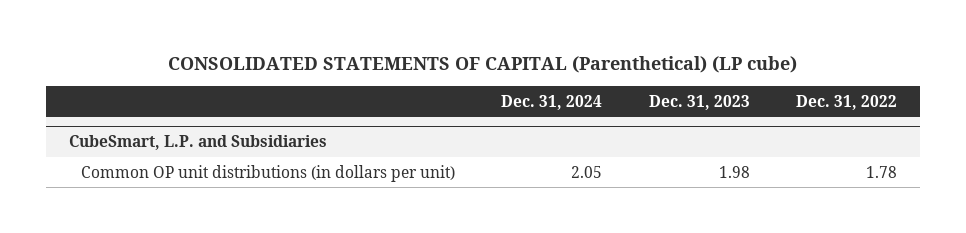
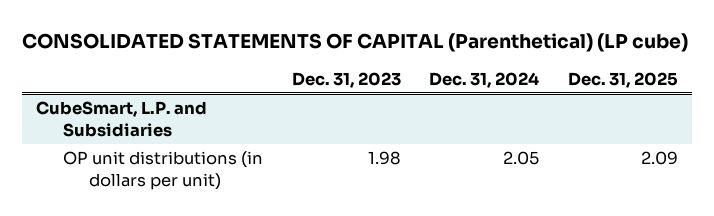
- | Dec. 31, 2024 | Dec. 31, 2023 | Dec. 31, 2022
+ | Dec. 31, 2023 | Dec. 31, 2024 | Dec. 31, 2025
@ CubeSmart, L.P. and Subsidiaries
- Common OP unit distributions (in dollars per unit) | 2.05 | 1.98 | 1.78
+ OP unit distributions (in dollars per unit) | 1.98 | 2.05 | 2.09

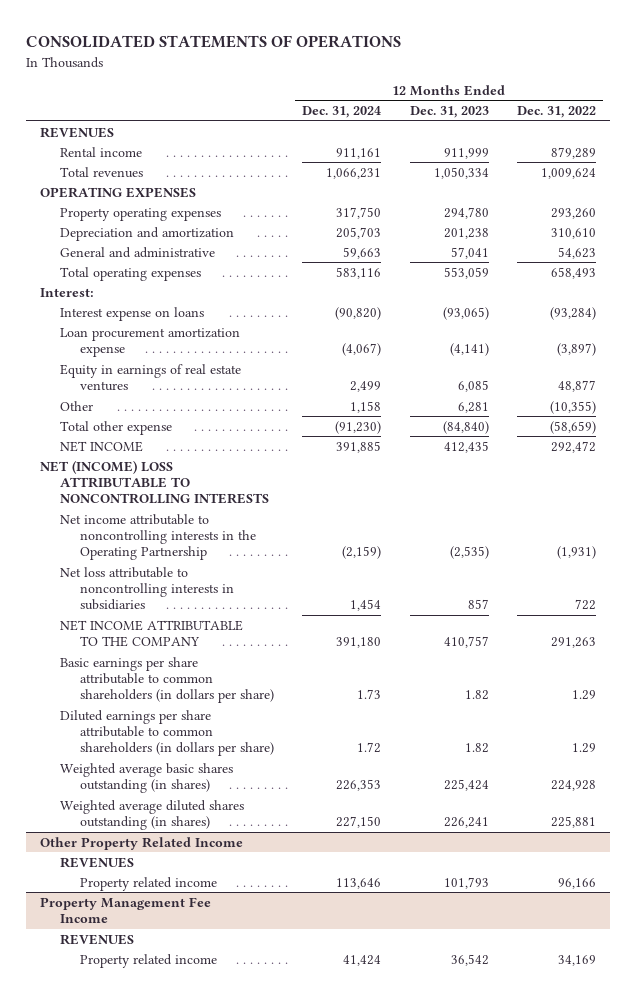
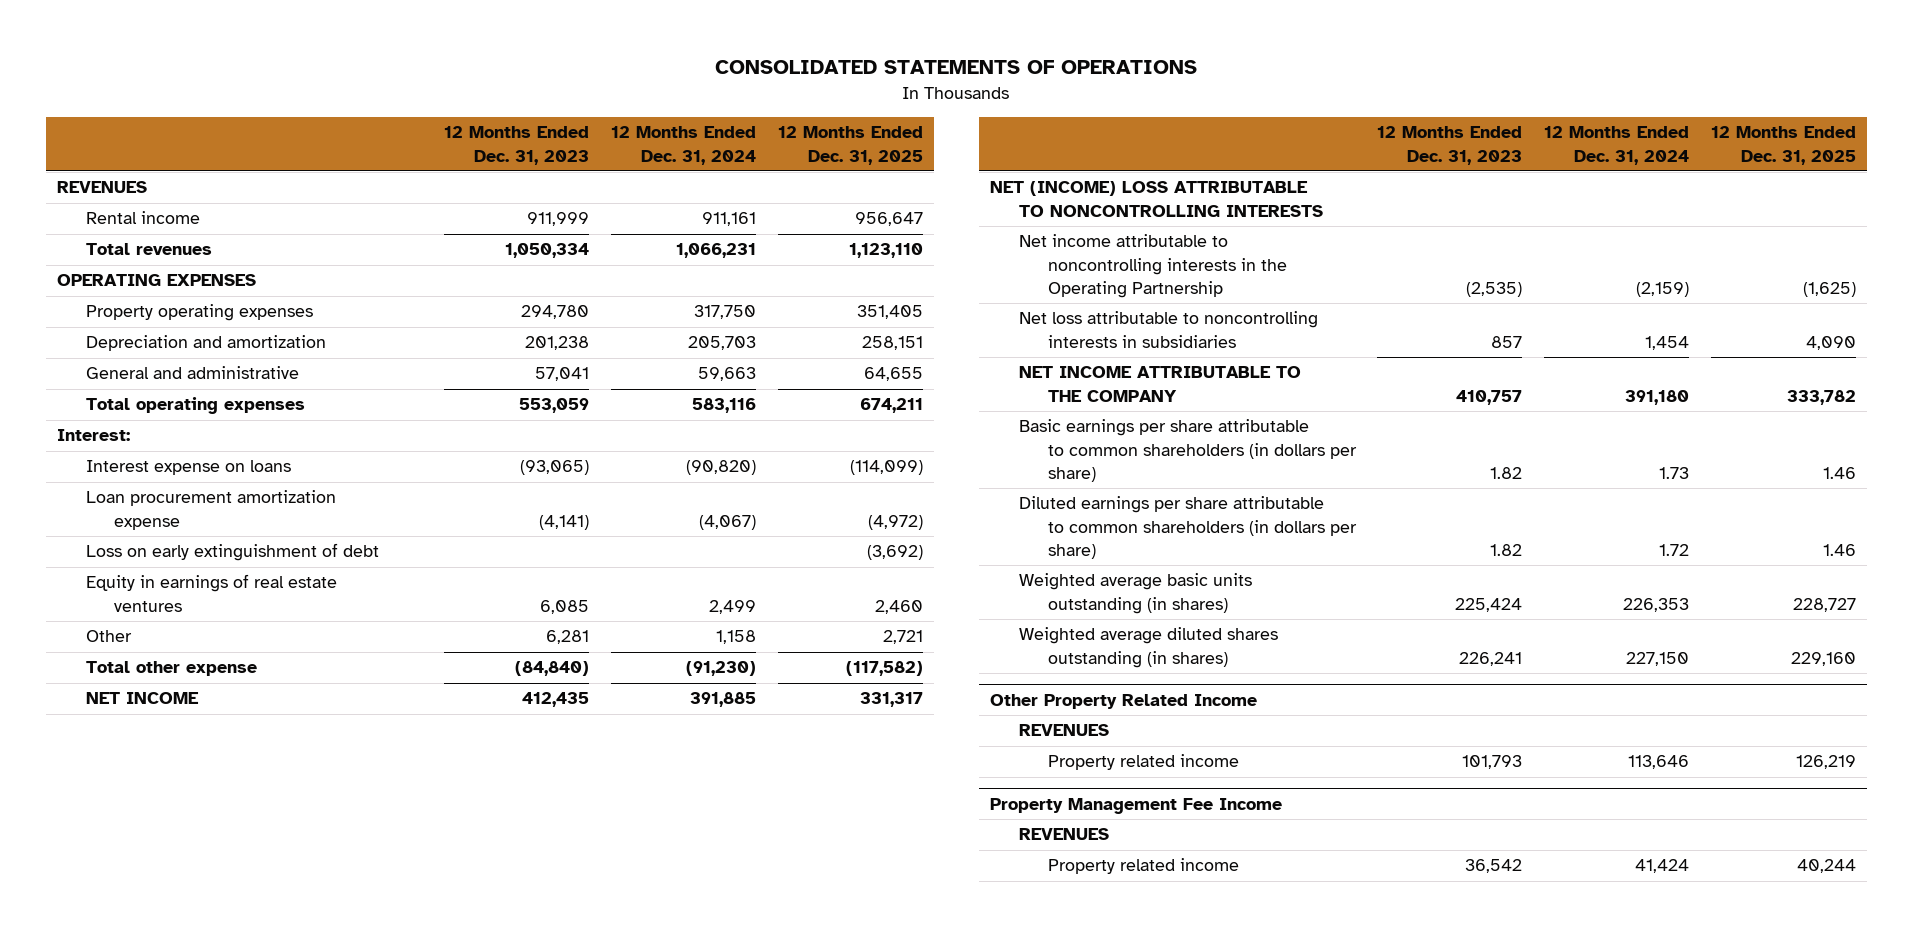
- | 12 Months Ended Dec. 31, 2024 | 12 Months Ended Dec. 31, 2023 | 12 Months Ended Dec. 31, 2022
+ | 12 Months Ended Dec. 31, 2023 | 12 Months Ended Dec. 31, 2024 | 12 Months Ended Dec. 31, 2025
+ Loss on early extinguishment of debt | | | (3,692)
- Weighted average basic shares outstanding (in shares) | 226,353 | 225,424 | 224,928
+ Weighted average basic units outstanding (in shares) | 225,424 | 226,353 | 228,727

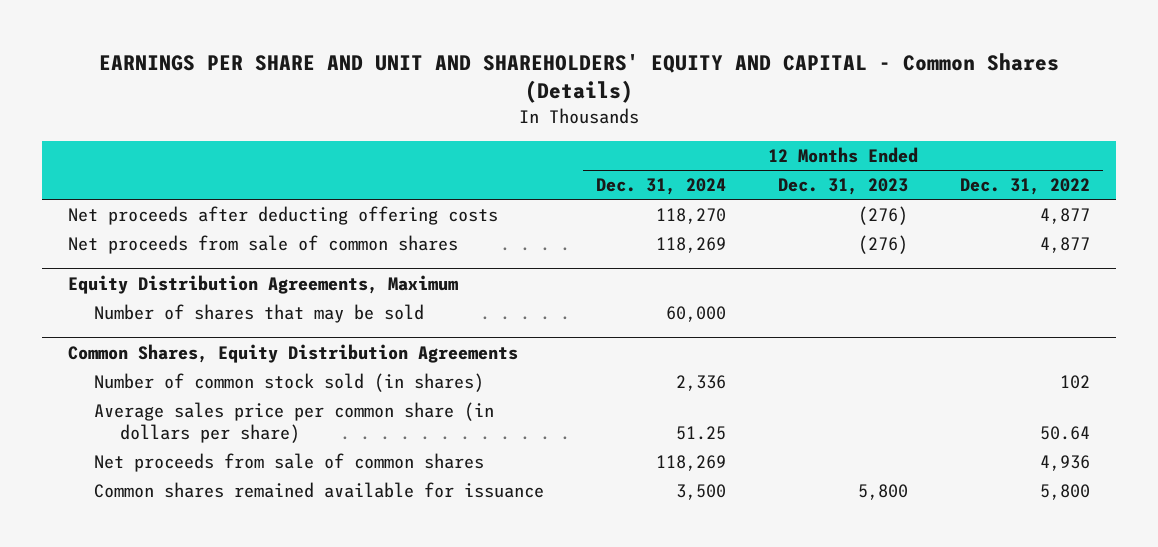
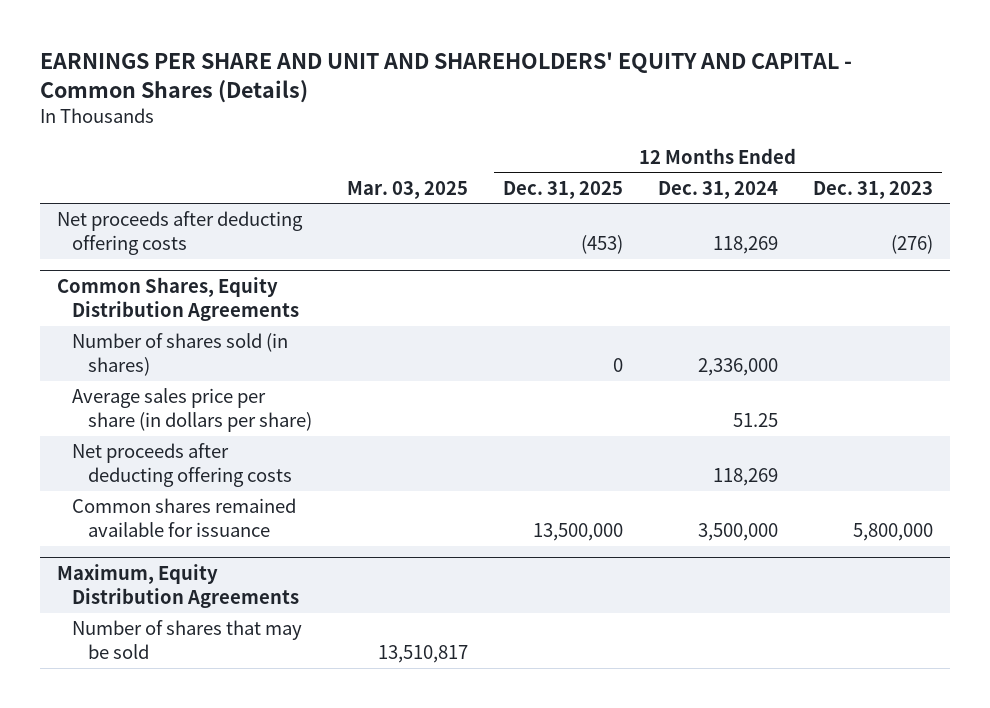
- | 12 Months Ended Dec. 31, 2024 | 12 Months Ended Dec. 31, 2023 | 12 Months Ended Dec. 31, 2022
+ | Mar. 03, 2025 | 12 Months Ended Dec. 31, 2025 | 12 Months Ended Dec. 31, 2024 | 12 Months Ended Dec. 31, 2023
- Net proceeds after deducting offering costs | 118,270 | (276) | 4,877
- Net proceeds from sale of common shares | 118,269 | (276) | 4,877
- Equity Distribution Agreements, Maximum
- Number of shares that may be sold | 60,000 | |
+ Net proceeds after deducting offering costs | | (453) | 118,269 | (276)
@ Common Shares, Equity Distribution Agreements
- Number of common stock sold (in shares) | 2,336 | | 102
- Average sales price per common share (in dollars per share) | 51.25 | | 50.64
- Net proceeds from sale of common shares | 118,269 | | 4,936
- Common shares remained available for issuance | 3,500 | 5,800 | 5,800
+ Number of shares sold (in shares) | | 0 | 2,336,000 |
+ Average sales price per share (in dollars per share) | | | 51.25 |
+ Net proceeds after deducting offering costs | | | 118,269 |
+ Common shares remained available for issuance | | 13,500,000 | 3,500,000 | 5,800,000
+ Maximum, Equity Distribution Agreements
+ Number of shares that may be sold | 13,510,817 | | |

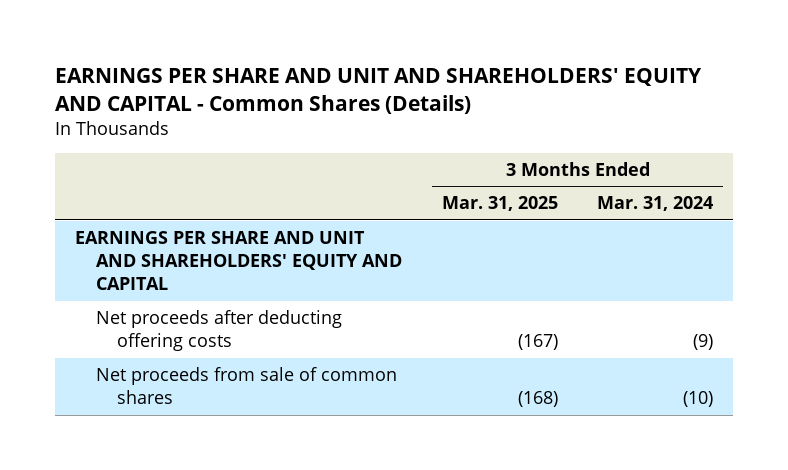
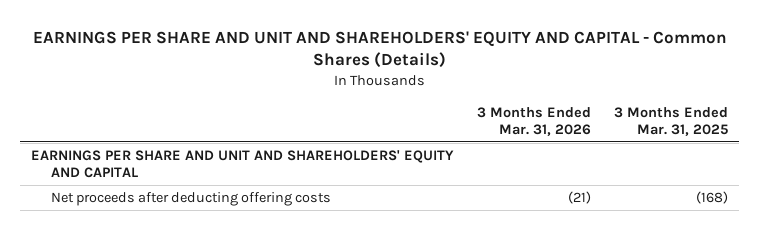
- | 3 Months Ended Mar. 31, 2025 | 3 Months Ended Mar. 31, 2024
+ | 3 Months Ended Mar. 31, 2026 | 3 Months Ended Mar. 31, 2025
- Net proceeds after deducting offering costs | (167) | (9)
- Net proceeds from sale of common shares | (168) | (10)
+ Net proceeds after deducting offering costs | (21) | (168)

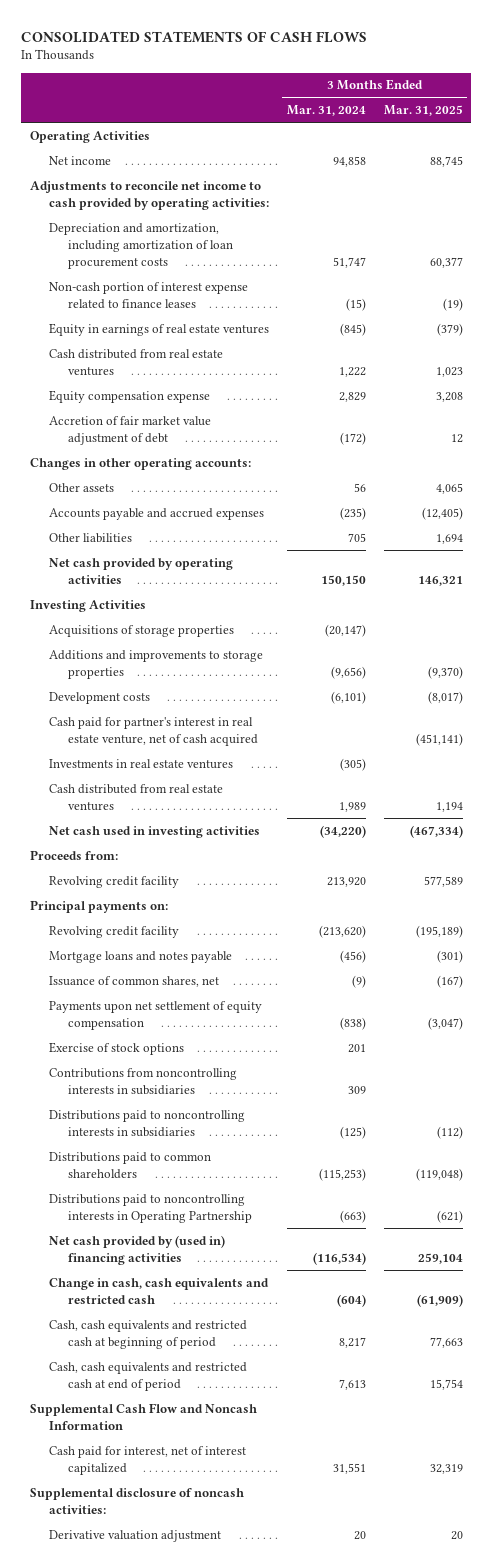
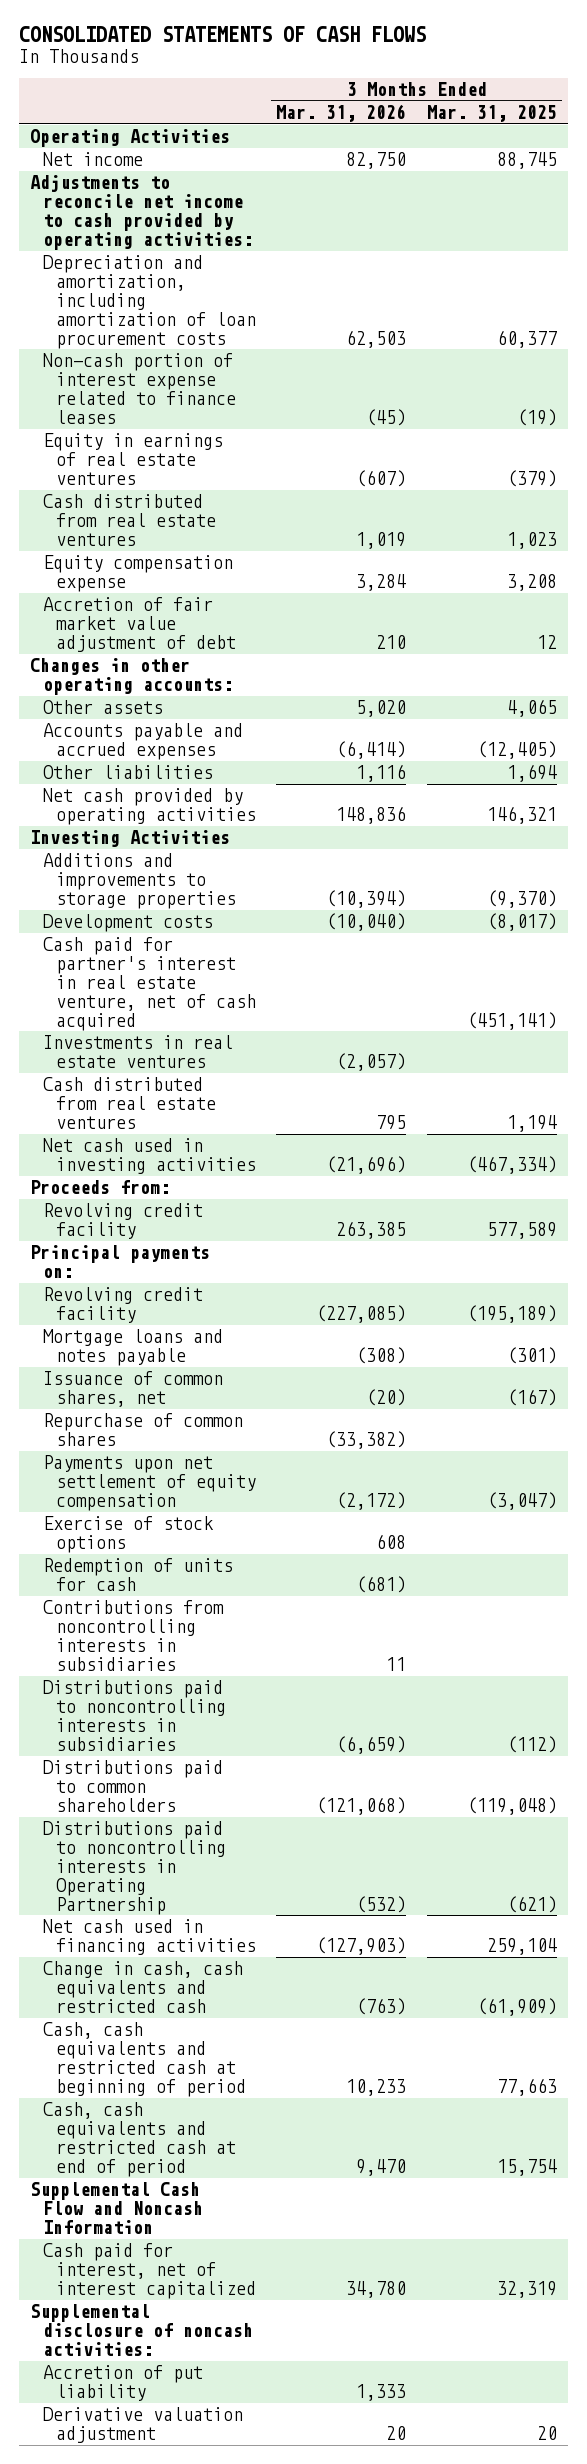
- | 3 Months Ended Mar. 31, 2024 | 3 Months Ended Mar. 31, 2025
+ | 3 Months Ended Mar. 31, 2026 | 3 Months Ended Mar. 31, 2025
- Acquisitions of storage properties | (20,147) |
+ Repurchase of common shares | (33,382) |
+ Redemption of units for cash | (681) |
- Net cash provided by (used in) financing activities | (116,534) | 259,104
+ Net cash used in financing activities | (127,903) | 259,104
+ Accretion of put liability | 1,333 |

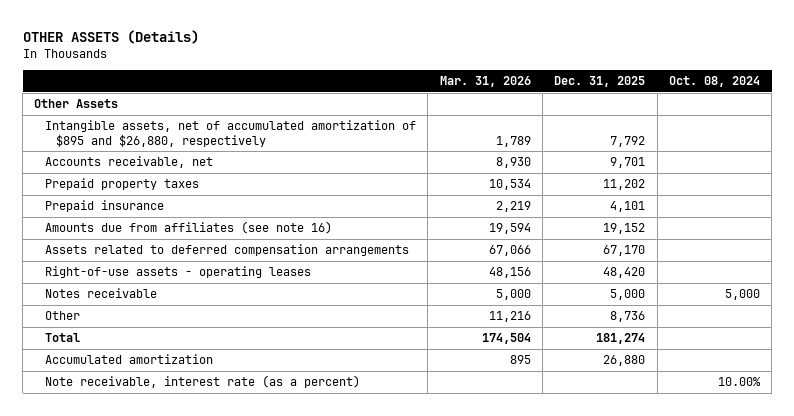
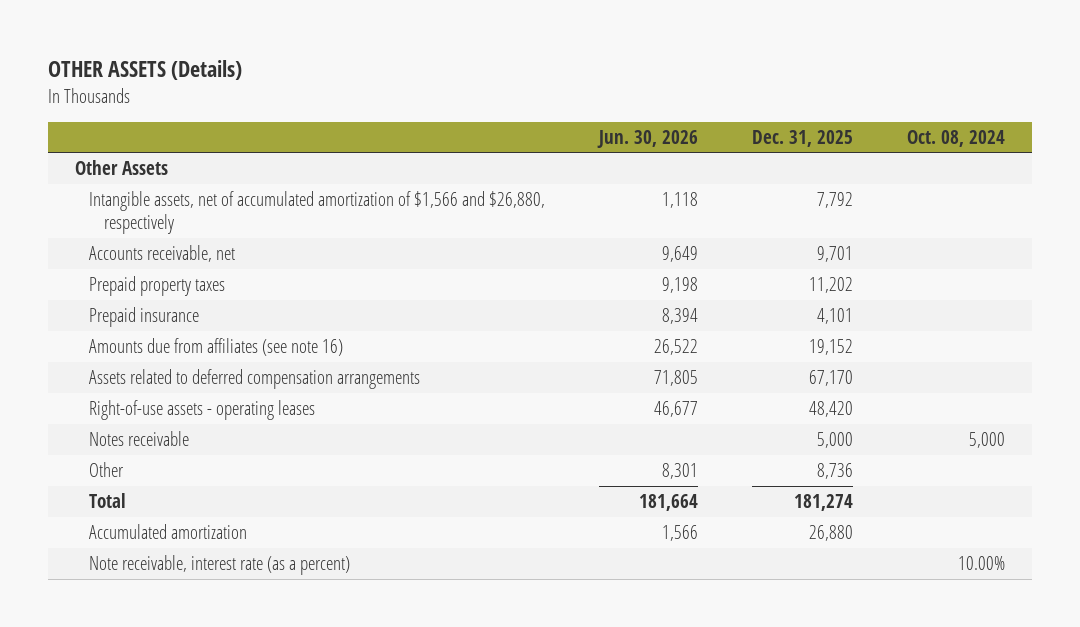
- | Mar. 31, 2026 | Dec. 31, 2025 | Oct. 08, 2024
+ | Jun. 30, 2026 | Dec. 31, 2025 | Oct. 08, 2024
- Intangible assets, net of accumulated amortization of $895 and $26,880, respectively | 1,789 | 7,792 |
+ Intangible assets, net of accumulated amortization of $1,566 and $26,880, respectively | 1,118 | 7,792 |

